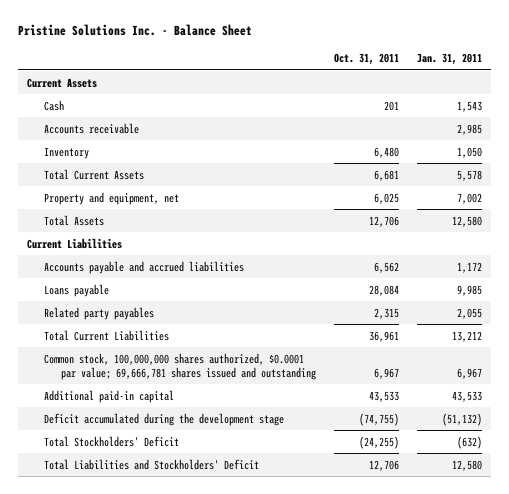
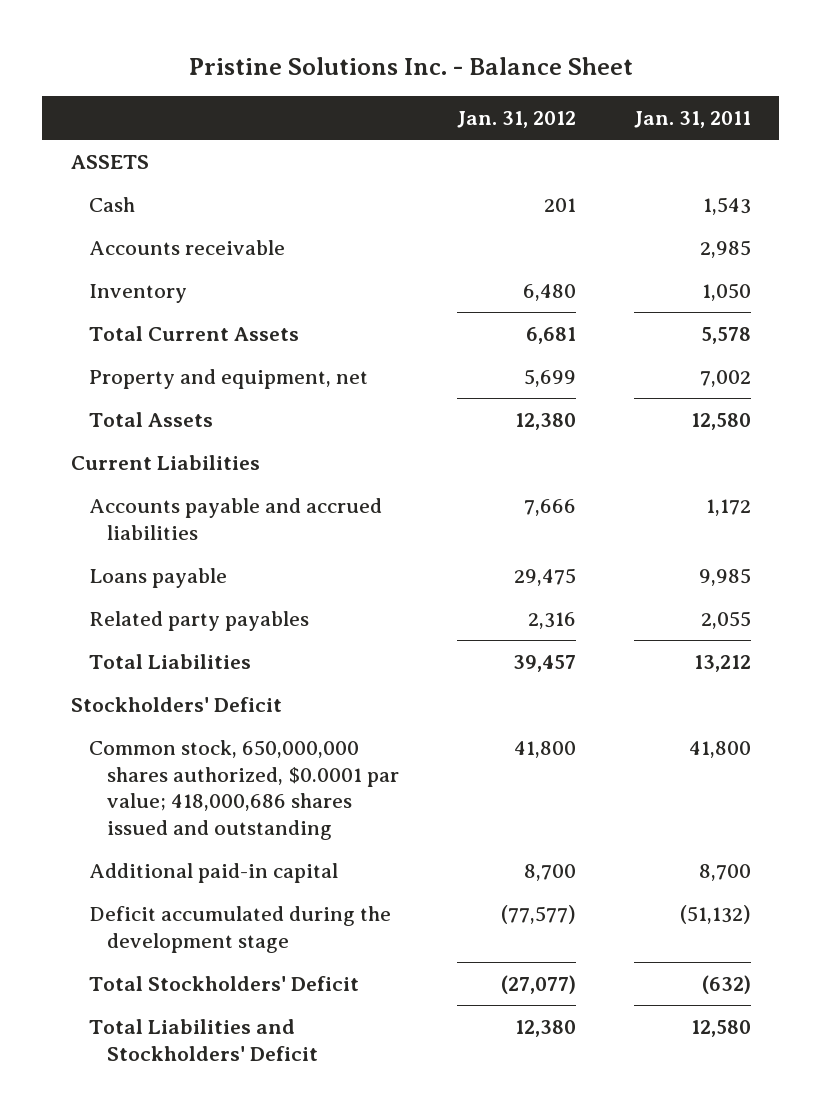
- | Oct. 31, 2011 | Jan. 31, 2011
+ | Jan. 31, 2012 | Jan. 31, 2011
- Current Assets
+ ASSETS
- Total Current Liabilities | 36,961 | 13,212
- Common stock, 100,000,000 shares authorized, $0.0001 par value; 69,666,781 shares issued and outstanding | 6,967 | 6,967
- Additional paid-in capital | 43,533 | 43,533
+ Total Liabilities | 39,457 | 13,212
+ Stockholders' Deficit
+ Common stock, 650,000,000 shares authorized, $0.0001 par value; 418,000,686 shares issued and outstanding | 41,800 | 41,800
+ Additional paid-in capital | 8,700 | 8,700

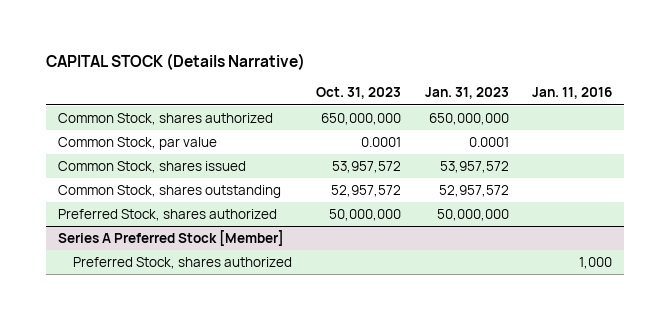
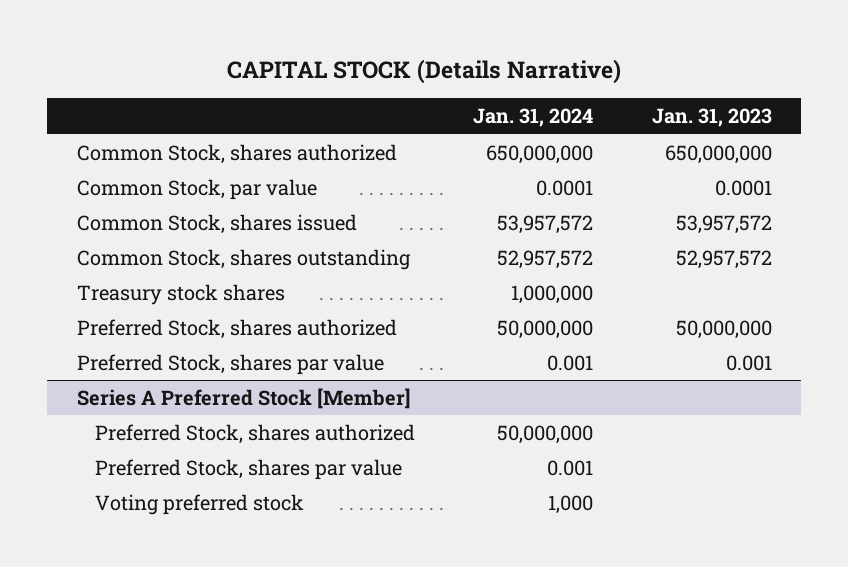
- | Oct. 31, 2023 | Jan. 31, 2023 | Jan. 11, 2016
+ | Jan. 31, 2024 | Jan. 31, 2023
+ Treasury stock shares | 1,000,000 |
+ Preferred Stock, shares par value | 0.001 | 0.001
@ Series A Preferred Stock [Member]
+ Preferred Stock, shares par value | 0.001 |
+ Voting preferred stock | 1,000 |

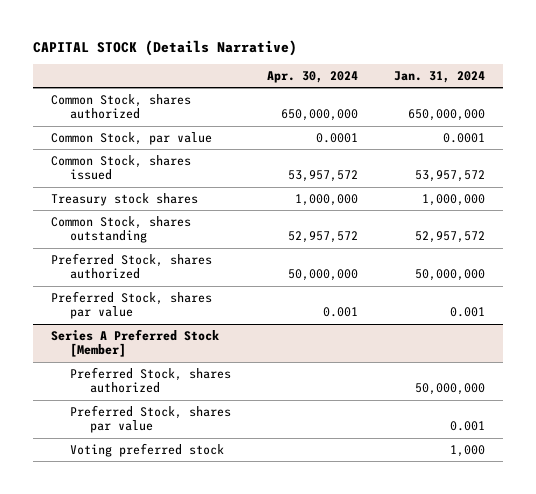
- | Jan. 31, 2024 | Jan. 31, 2023
+ | Apr. 30, 2024 | Jan. 31, 2024
moved down: Common Stock, shares outstanding | 52,957,572 | 52,957,572

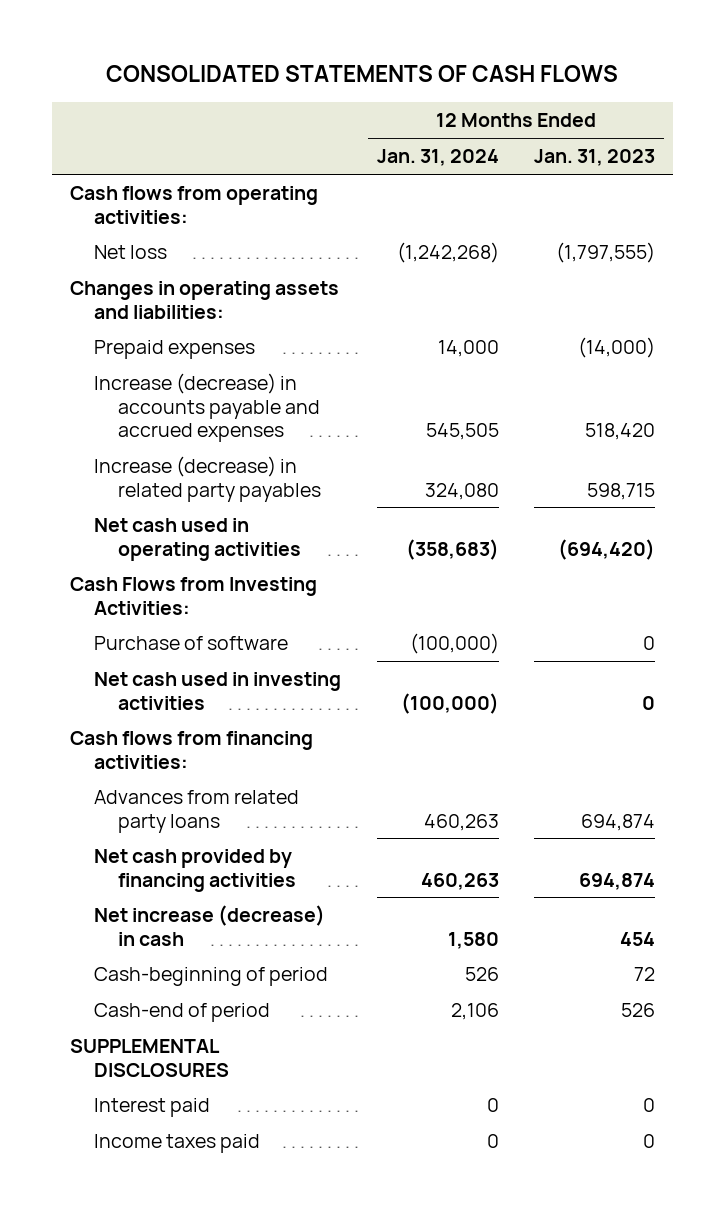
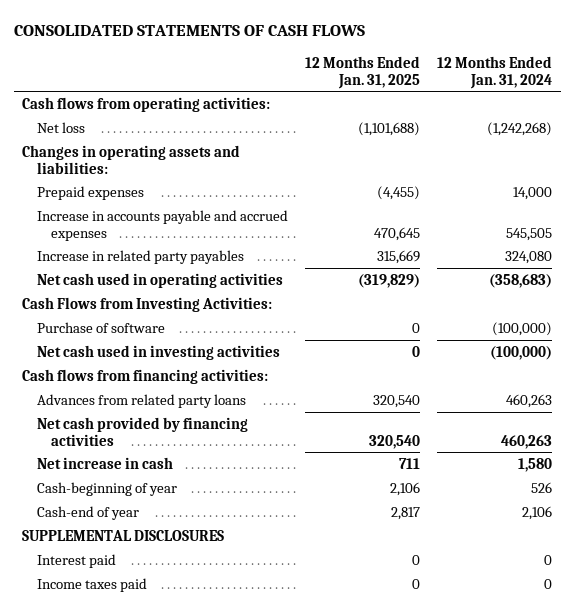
- | 12 Months Ended Jan. 31, 2024 | 12 Months Ended Jan. 31, 2023
+ | 12 Months Ended Jan. 31, 2025 | 12 Months Ended Jan. 31, 2024
- Increase (decrease) in accounts payable and accrued expenses | 545,505 | 518,420
- Increase (decrease) in related party payables | 324,080 | 598,715
+ Increase in accounts payable and accrued expenses | 470,645 | 545,505
+ Increase in related party payables | 315,669 | 324,080
- Net increase (decrease) in cash | 1,580 | 454
- Cash-beginning of period | 526 | 72
- Cash-end of period | 2,106 | 526
+ Net increase in cash | 711 | 1,580
+ Cash-beginning of year | 2,106 | 526
+ Cash-end of year | 2,817 | 2,106

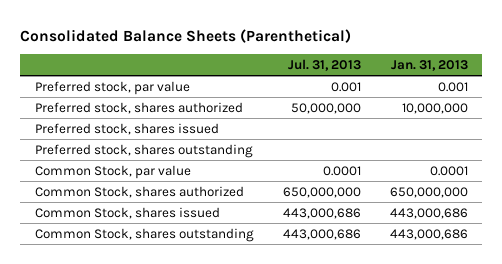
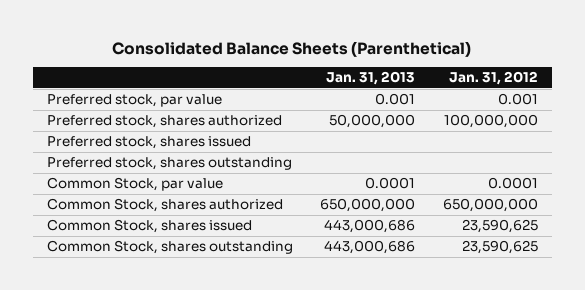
- | Jul. 31, 2013 | Jan. 31, 2013
+ | Jan. 31, 2013 | Jan. 31, 2012
- Preferred stock, shares authorized | 50,000,000 | 10,000,000
+ Preferred stock, shares authorized | 50,000,000 | 100,000,000

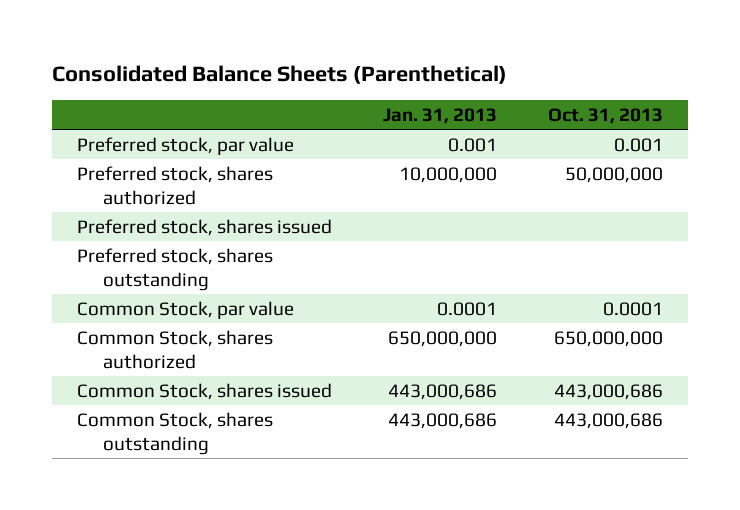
- | Jan. 31, 2013 | Jan. 31, 2012
+ | Jan. 31, 2013 | Oct. 31, 2013
- Preferred stock, shares authorized | 50,000,000 | 100,000,000
+ Preferred stock, shares authorized | 10,000,000 | 50,000,000

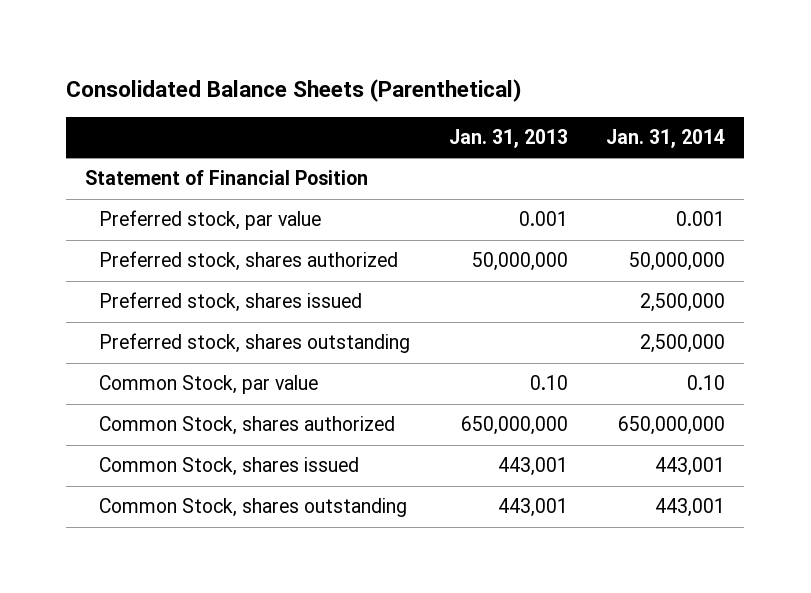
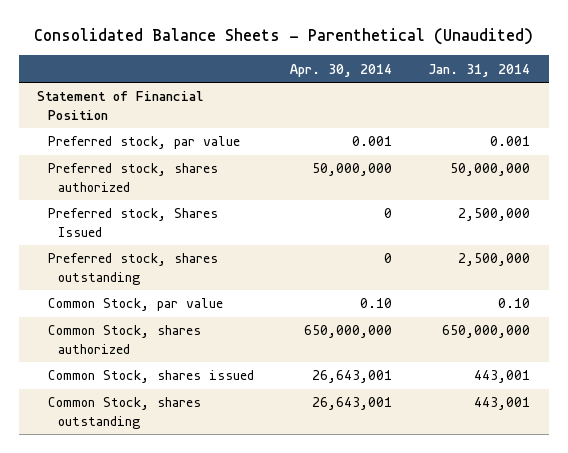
- Consolidated Balance Sheets (Parenthetical)
+ Consolidated Balance Sheets - Parenthetical (Unaudited)
- | Jan. 31, 2013 | Jan. 31, 2014
+ | Apr. 30, 2014 | Jan. 31, 2014
- Preferred stock, shares issued | | 2,500,000
+ Preferred stock, Shares Issued | 0 | 2,500,000

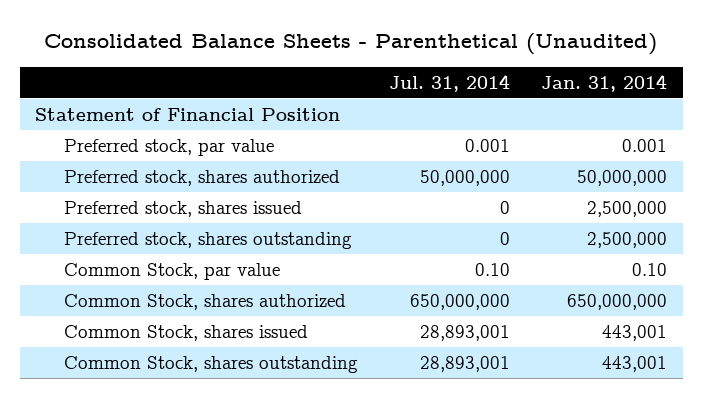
- | Apr. 30, 2014 | Jan. 31, 2014
+ | Jul. 31, 2014 | Jan. 31, 2014
- Preferred stock, Shares Issued | 0 | 2,500,000
+ Preferred stock, shares issued | 0 | 2,500,000

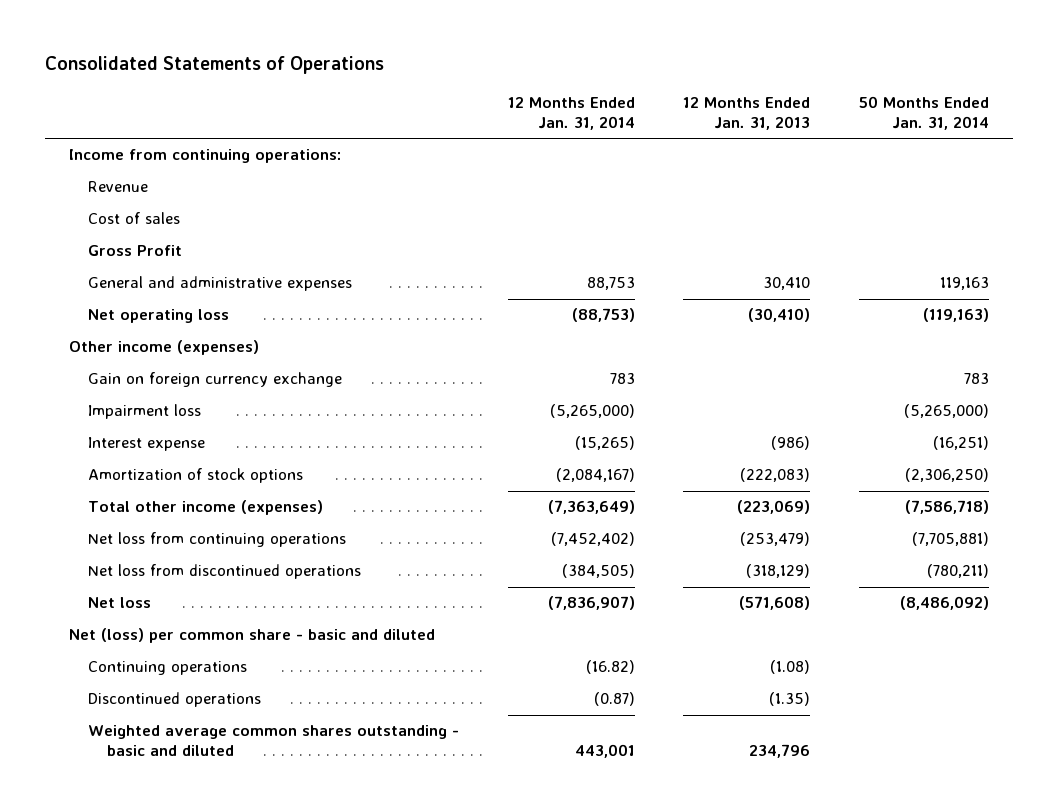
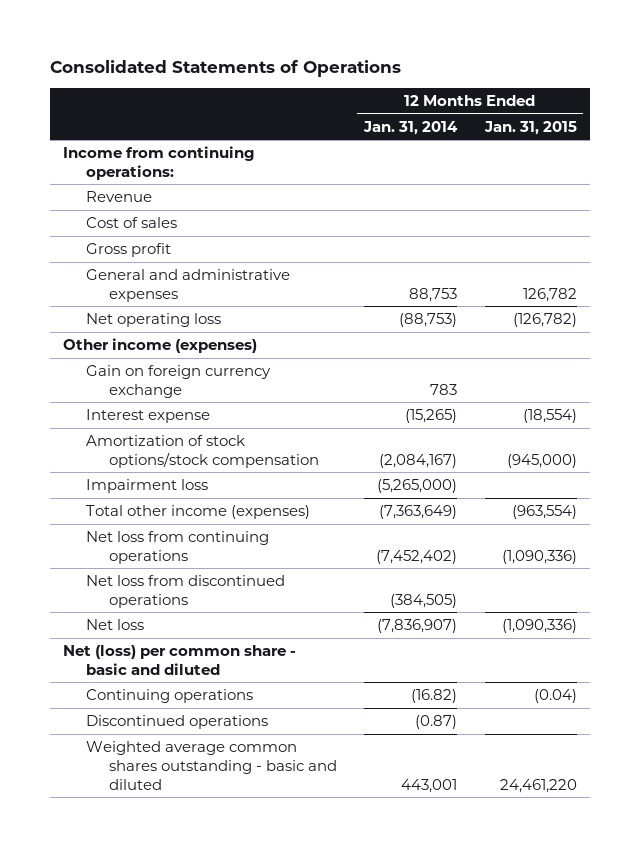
- | 12 Months Ended Jan. 31, 2014 | 12 Months Ended Jan. 31, 2013 | 50 Months Ended Jan. 31, 2014
+ | 12 Months Ended Jan. 31, 2014 | 12 Months Ended Jan. 31, 2015
- Gross Profit
+ Gross profit
- Amortization of stock options | (2,084,167) | (222,083) | (2,306,250)
+ Amortization of stock options/stock compensation | (2,084,167) | (945,000)
moved down: Impairment loss | (5,265,000) |

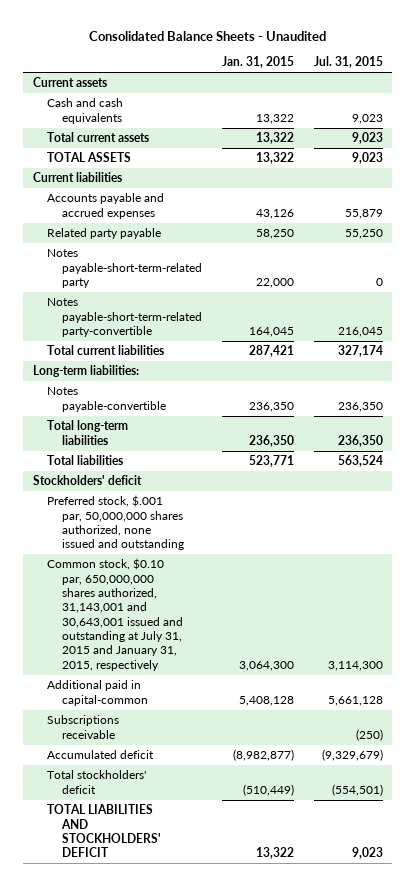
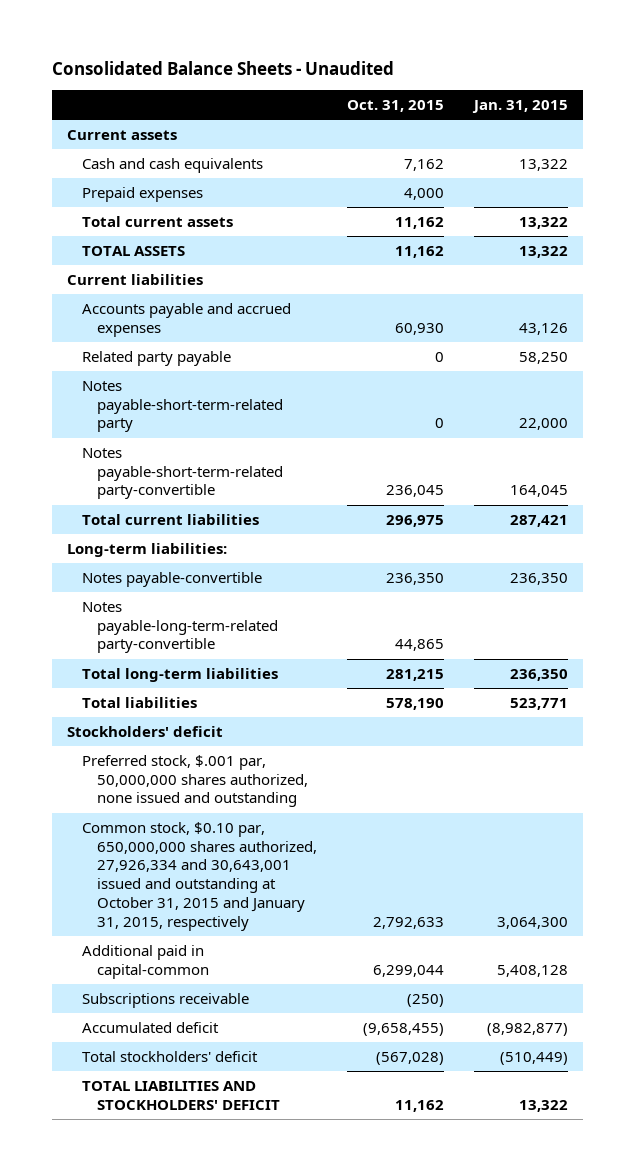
- | Jan. 31, 2015 | Jul. 31, 2015
+ | Oct. 31, 2015 | Jan. 31, 2015
+ Prepaid expenses | 4,000 |
+ Notes payable-long-term-related party-convertible | 44,865 |
- Common stock, $0.10 par, 650,000,000 shares authorized, 31,143,001 and 30,643,001 issued and outstanding at July 31, 2015 and January 31, 2015, respectively | 3,064,300 | 3,114,300
+ Common stock, $0.10 par, 650,000,000 shares authorized, 27,926,334 and 30,643,001 issued and outstanding at October 31, 2015 and January 31, 2015, respectively | 2,792,633 | 3,064,300

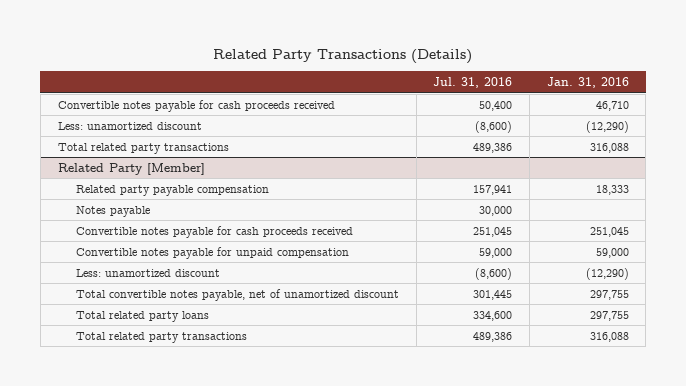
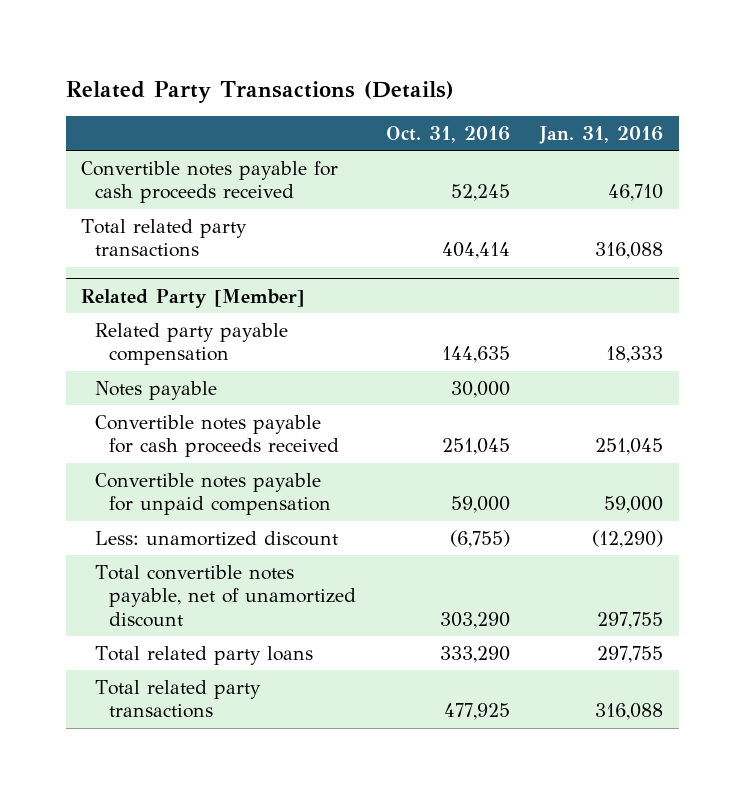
- | Jul. 31, 2016 | Jan. 31, 2016
+ | Oct. 31, 2016 | Jan. 31, 2016
- Less: unamortized discount | (8,600) | (12,290)

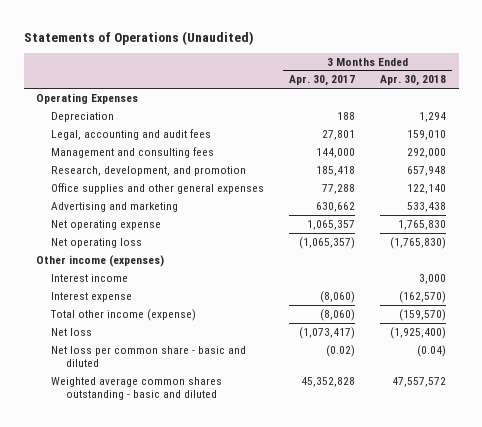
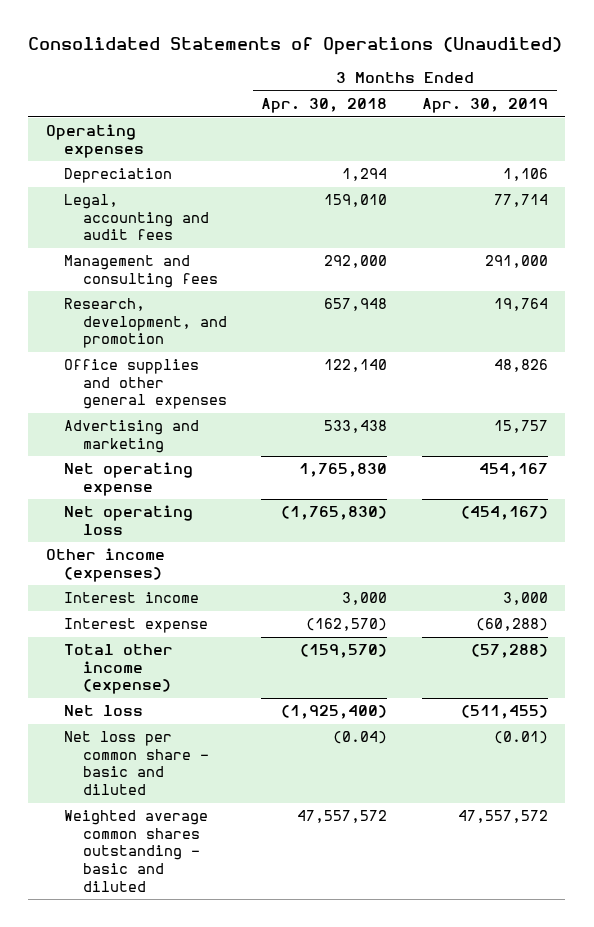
- Statements of Operations (Unaudited)
+ Consolidated Statements of Operations (Unaudited)
- | 3 Months Ended Apr. 30, 2017 | 3 Months Ended Apr. 30, 2018
+ | 3 Months Ended Apr. 30, 2018 | 3 Months Ended Apr. 30, 2019
- Operating Expenses
+ Operating expenses

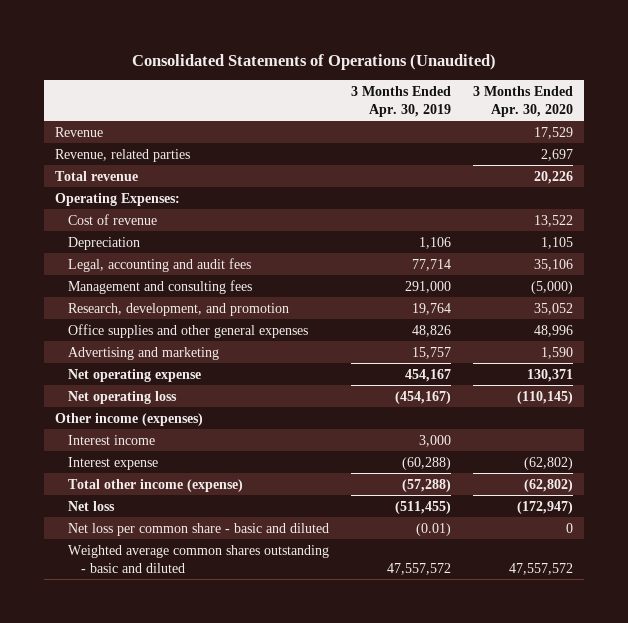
- | 3 Months Ended Apr. 30, 2018 | 3 Months Ended Apr. 30, 2019
+ | 3 Months Ended Apr. 30, 2019 | 3 Months Ended Apr. 30, 2020
- Operating expenses
+ Revenue | | 17,529
+ Revenue, related parties | | 2,697
+ Total revenue | | 20,226
+ Operating Expenses:
+ Cost of revenue | | 13,522

